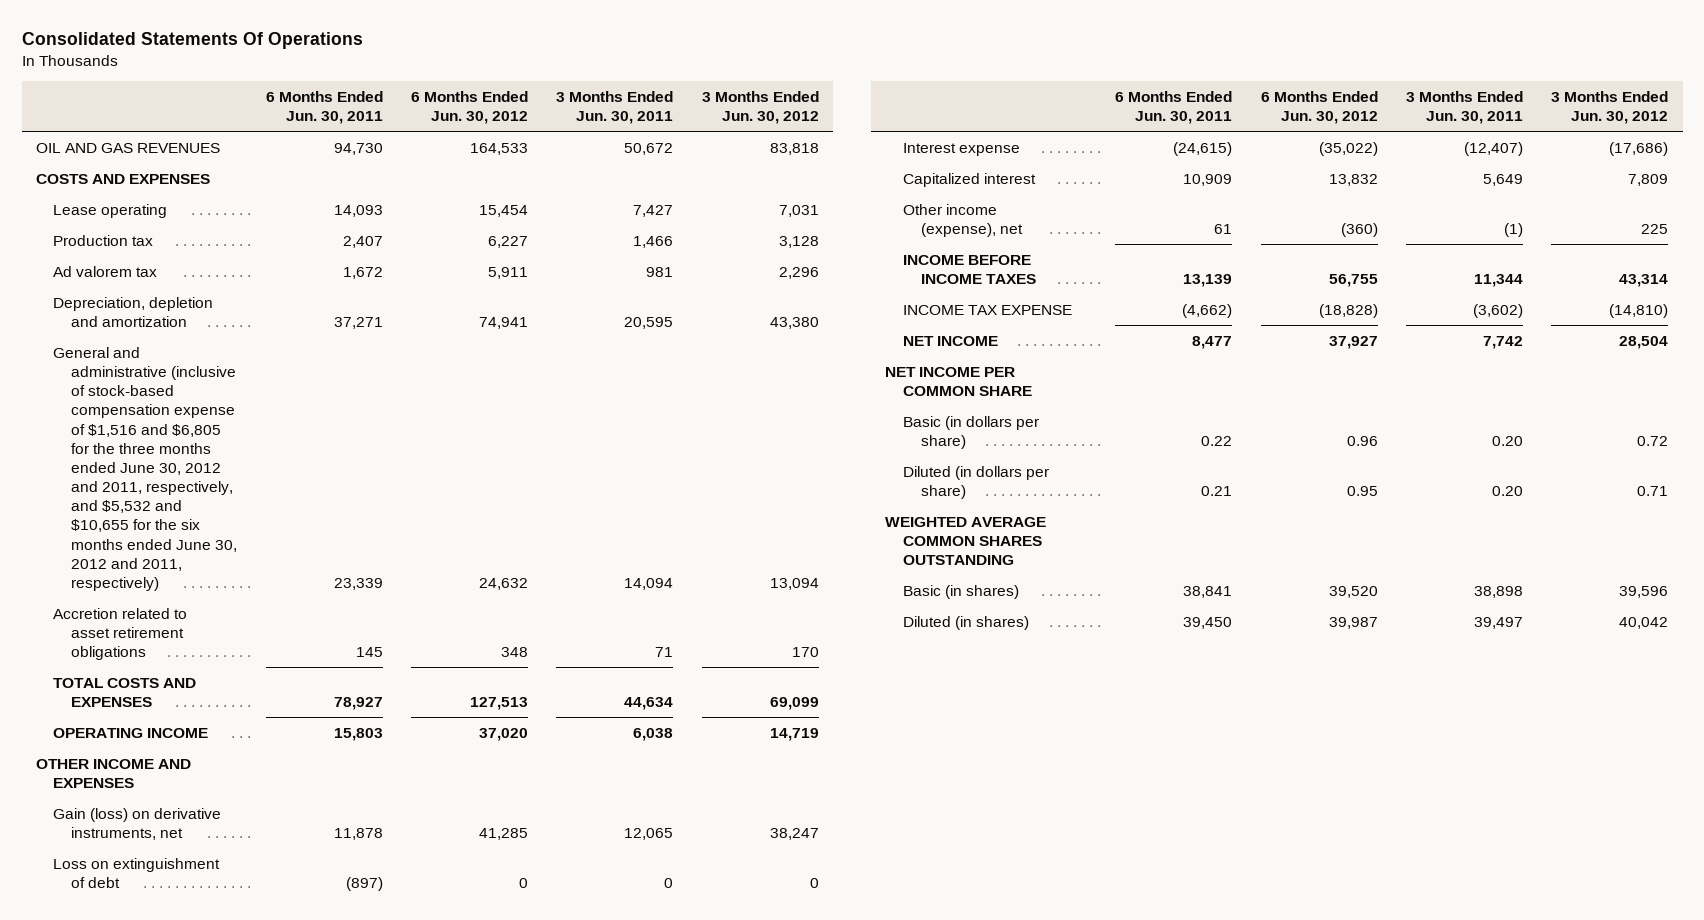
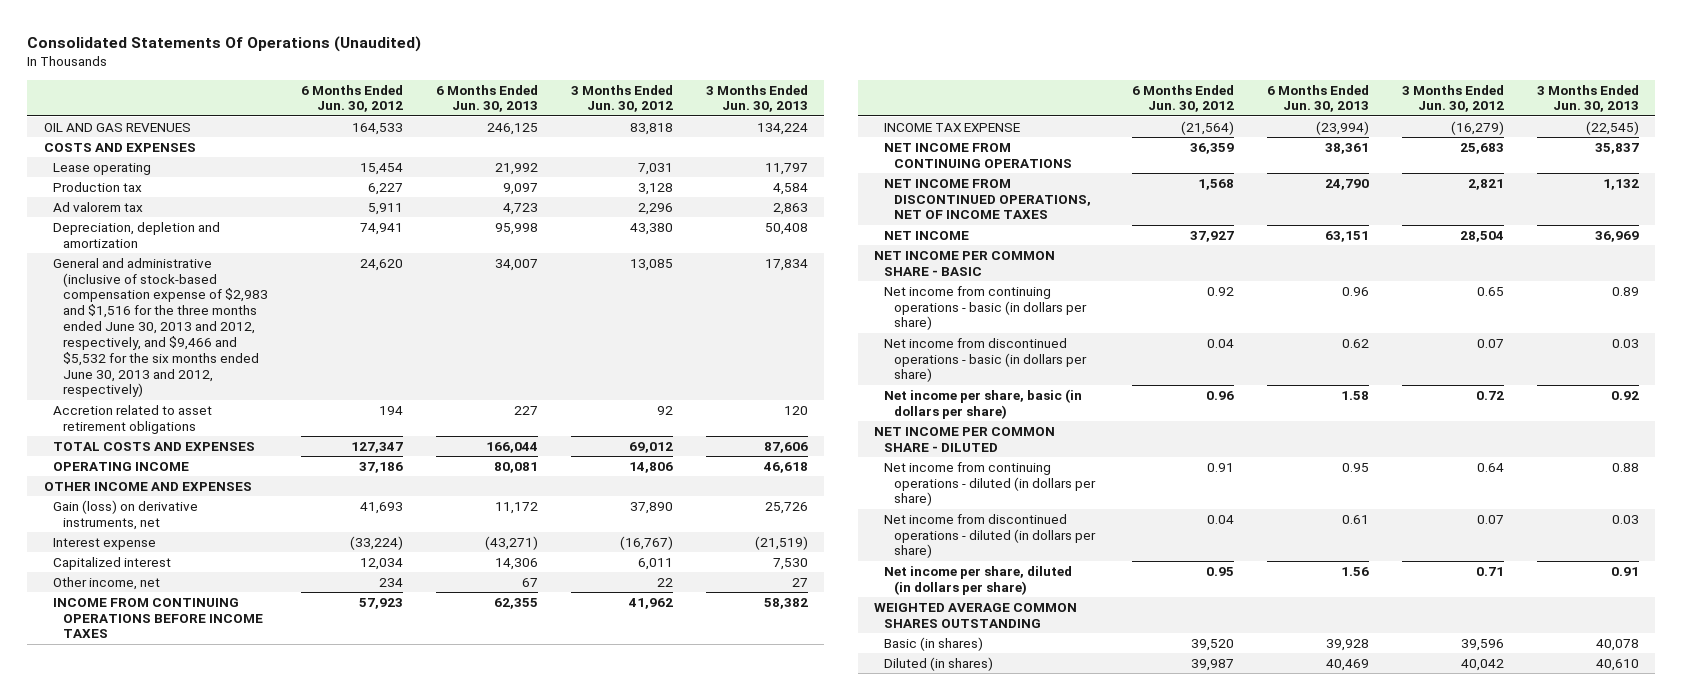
- Consolidated Statements Of Operations
+ Consolidated Statements Of Operations (Unaudited)
- | 6 Months Ended Jun. 30, 2011 | 6 Months Ended Jun. 30, 2012 | 3 Months Ended Jun. 30, 2011 | 3 Months Ended Jun. 30, 2012
+ | 6 Months Ended Jun. 30, 2012 | 6 Months Ended Jun. 30, 2013 | 3 Months Ended Jun. 30, 2012 | 3 Months Ended Jun. 30, 2013
- General and administrative (inclusive of stock-based compensation expense of $1,516 and $6,805 for the three months ended June 30, 2012 and 2011, respectively, and $5,532 and $10,655 for the six months ended June 30, 2012 and 2011, respectively) | 23,339 | 24,632 | 14,094 | 13,094
- Accretion related to asset retirement obligations | 145 | 348 | 71 | 170
- TOTAL COSTS AND EXPENSES | 78,927 | 127,513 | 44,634 | 69,099
- OPERATING INCOME | 15,803 | 37,020 | 6,038 | 14,719
+ General and administrative (inclusive of stock-based compensation expense of $2,983 and $1,516 for the three months ended June 30, 2013 and 2012, respectively, and $9,466 and $5,532 for the six months ended June 30, 2013 and 2012, respectively) | 24,620 | 34,007 | 13,085 | 17,834
+ Accretion related to asset retirement obligations | 194 | 227 | 92 | 120
+ TOTAL COSTS AND EXPENSES | 127,347 | 166,044 | 69,012 | 87,606
+ OPERATING INCOME | 37,186 | 80,081 | 14,806 | 46,618
- Gain (loss) on derivative instruments, net | 11,878 | 41,285 | 12,065 | 38,247
- Loss on extinguishment of debt | (897) | 0 | 0 | 0
- Interest expense | (24,615) | (35,022) | (12,407) | (17,686)
- Capitalized interest | 10,909 | 13,832 | 5,649 | 7,809
- Other income (expense), net | 61 | (360) | (1) | 225
- INCOME BEFORE INCOME TAXES | 13,139 | 56,755 | 11,344 | 43,314
- INCOME TAX EXPENSE | (4,662) | (18,828) | (3,602) | (14,810)
+ Gain (loss) on derivative instruments, net | 41,693 | 11,172 | 37,890 | 25,726
+ Interest expense | (33,224) | (43,271) | (16,767) | (21,519)
+ Capitalized interest | 12,034 | 14,306 | 6,011 | 7,530
+ Other income, net | 234 | 67 | 22 | 27
+ INCOME FROM CONTINUING OPERATIONS BEFORE INCOME TAXES | 57,923 | 62,355 | 41,962 | 58,382
+ INCOME TAX EXPENSE | (21,564) | (23,994) | (16,279) | (22,545)
+ NET INCOME FROM CONTINUING OPERATIONS | 36,359 | 38,361 | 25,683 | 35,837
+ NET INCOME FROM DISCONTINUED OPERATIONS, NET OF INCOME TAXES | 1,568 | 24,790 | 2,821 | 1,132
- NET INCOME PER COMMON SHARE
- Basic (in dollars per share) | 0.22 | 0.96 | 0.20 | 0.72
- Diluted (in dollars per share) | 0.21 | 0.95 | 0.20 | 0.71
+ NET INCOME PER COMMON SHARE - BASIC
+ Net income from continuing operations - basic (in dollars per share) | 0.92 | 0.96 | 0.65 | 0.89
+ Net income from discontinued operations - basic (in dollars per share) | 0.04 | 0.62 | 0.07 | 0.03
+ Net income per share, basic (in dollars per share) | 0.96 | 1.58 | 0.72 | 0.92
+ NET INCOME PER COMMON SHARE - DILUTED
+ Net income from continuing operations - diluted (in dollars per share) | 0.91 | 0.95 | 0.64 | 0.88
+ Net income from discontinued operations - diluted (in dollars per share) | 0.04 | 0.61 | 0.07 | 0.03
+ Net income per share, diluted (in dollars per share) | 0.95 | 1.56 | 0.71 | 0.91

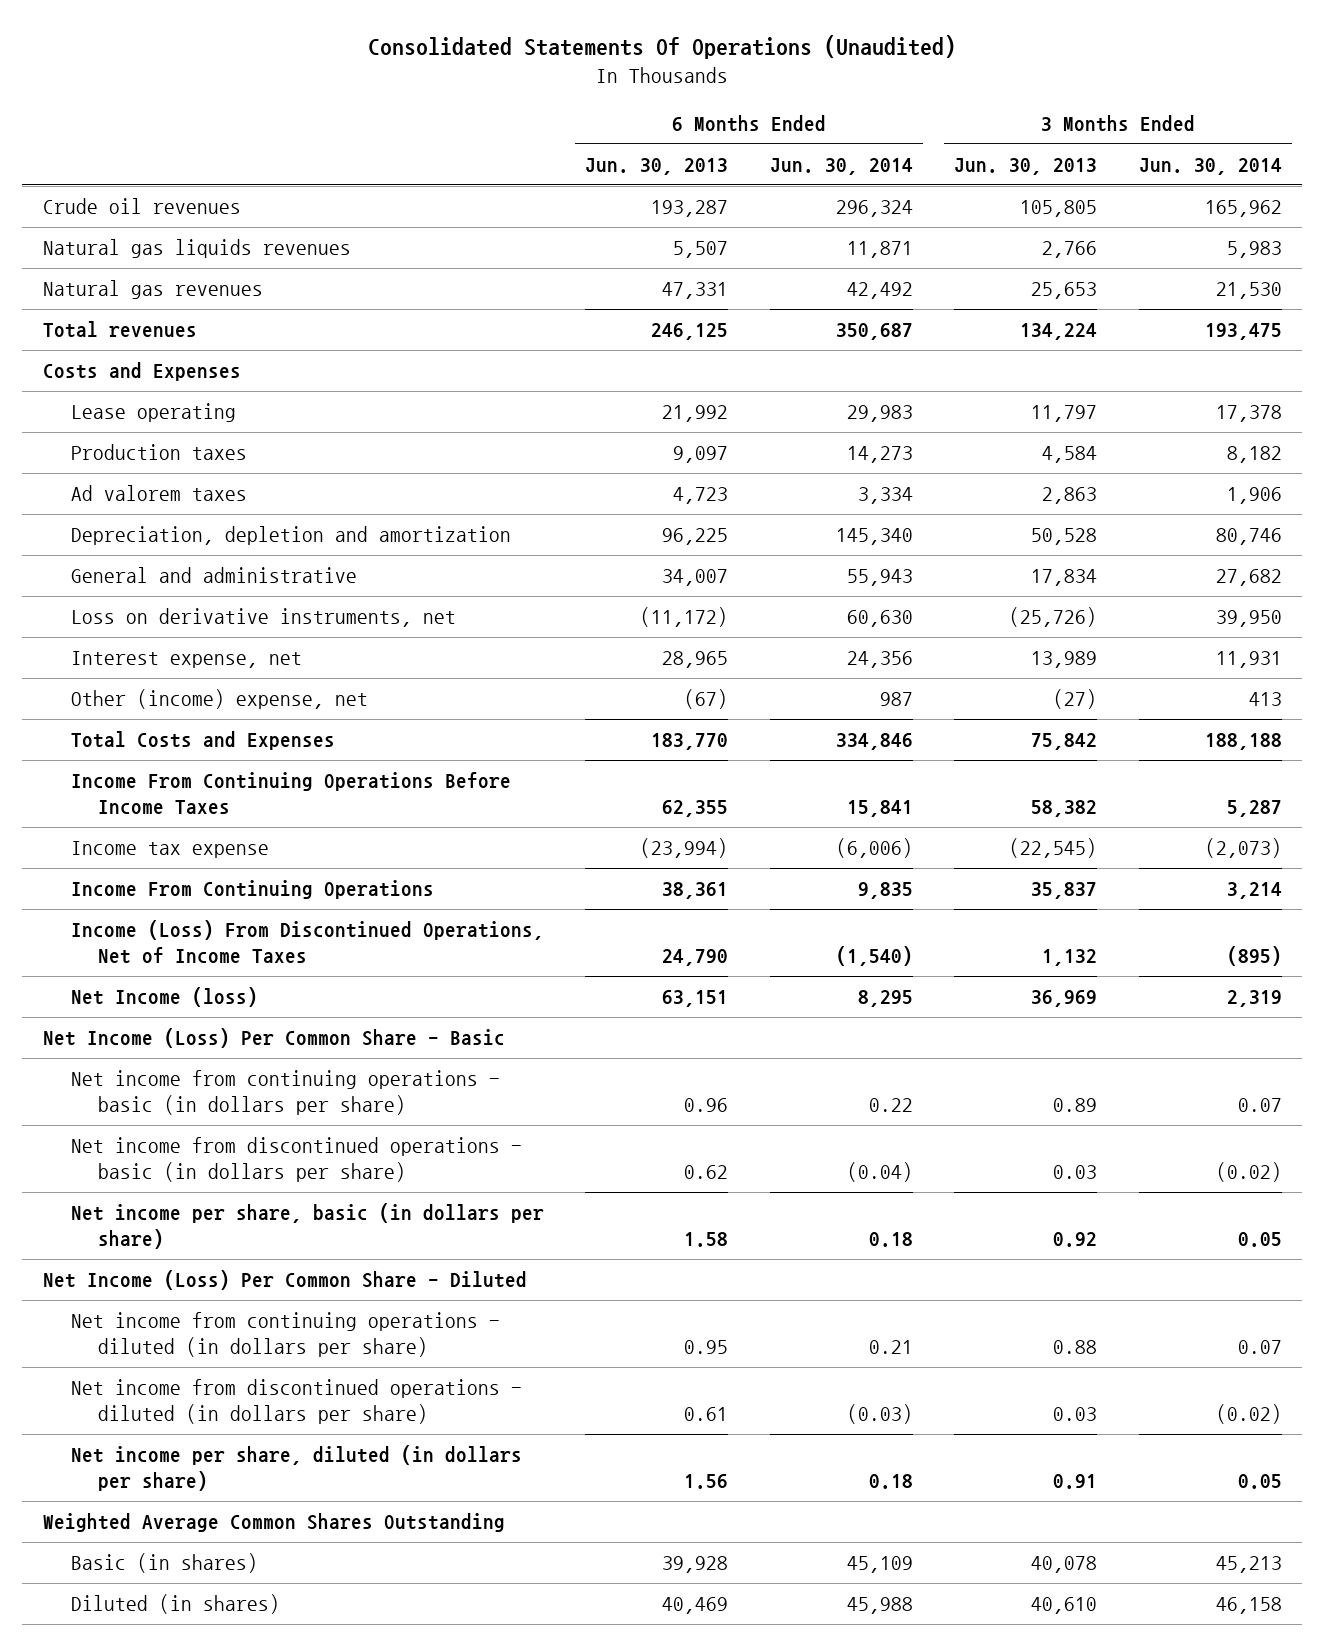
- | 6 Months Ended Jun. 30, 2012 | 6 Months Ended Jun. 30, 2013 | 3 Months Ended Jun. 30, 2012 | 3 Months Ended Jun. 30, 2013
+ | 6 Months Ended Jun. 30, 2013 | 6 Months Ended Jun. 30, 2014 | 3 Months Ended Jun. 30, 2013 | 3 Months Ended Jun. 30, 2014
- OIL AND GAS REVENUES | 164,533 | 246,125 | 83,818 | 134,224
- COSTS AND EXPENSES
+ Crude oil revenues | 193,287 | 296,324 | 105,805 | 165,962
+ Natural gas liquids revenues | 5,507 | 11,871 | 2,766 | 5,983
+ Natural gas revenues | 47,331 | 42,492 | 25,653 | 21,530
+ Total revenues | 246,125 | 350,687 | 134,224 | 193,475
+ Costs and Expenses
- Production tax | 6,227 | 9,097 | 3,128 | 4,584
- Ad valorem tax | 5,911 | 4,723 | 2,296 | 2,863
- Depreciation, depletion and amortization | 74,941 | 95,998 | 43,380 | 50,408
- General and administrative (inclusive of stock-based compensation expense of $2,983 and $1,516 for the three months ended June 30, 2013 and 2012, respectively, and $9,466 and $5,532 for the six months ended June 30, 2013 and 2012, respectively) | 24,620 | 34,007 | 13,085 | 17,834
- Accretion related to asset retirement obligations | 194 | 227 | 92 | 120
- TOTAL COSTS AND EXPENSES | 127,347 | 166,044 | 69,012 | 87,606
- OPERATING INCOME | 37,186 | 80,081 | 14,806 | 46,618
- OTHER INCOME AND EXPENSES
- Gain (loss) on derivative instruments, net | 41,693 | 11,172 | 37,890 | 25,726
- Interest expense | (33,224) | (43,271) | (16,767) | (21,519)
- Capitalized interest | 12,034 | 14,306 | 6,011 | 7,530
- Other income, net | 234 | 67 | 22 | 27
- INCOME FROM CONTINUING OPERATIONS BEFORE INCOME TAXES | 57,923 | 62,355 | 41,962 | 58,382
- INCOME TAX EXPENSE | (21,564) | (23,994) | (16,279) | (22,545)
- NET INCOME FROM CONTINUING OPERATIONS | 36,359 | 38,361 | 25,683 | 35,837
- NET INCOME FROM DISCONTINUED OPERATIONS, NET OF INCOME TAXES | 1,568 | 24,790 | 2,821 | 1,132
- NET INCOME | 37,927 | 63,151 | 28,504 | 36,969
- NET INCOME PER COMMON SHARE - BASIC
+ Production taxes | 9,097 | 14,273 | 4,584 | 8,182
+ Ad valorem taxes | 4,723 | 3,334 | 2,863 | 1,906
+ Depreciation, depletion and amortization | 96,225 | 145,340 | 50,528 | 80,746
+ General and administrative | 34,007 | 55,943 | 17,834 | 27,682
+ Loss on derivative instruments, net | (11,172) | 60,630 | (25,726) | 39,950
+ Interest expense, net | 28,965 | 24,356 | 13,989 | 11,931
+ Other (income) expense, net | (67) | 987 | (27) | 413
+ Total Costs and Expenses | 183,770 | 334,846 | 75,842 | 188,188
+ Income From Continuing Operations Before Income Taxes | 62,355 | 15,841 | 58,382 | 5,287
+ Income tax expense | (23,994) | (6,006) | (22,545) | (2,073)
+ Income From Continuing Operations | 38,361 | 9,835 | 35,837 | 3,214
+ Income (Loss) From Discontinued Operations, Net of Income Taxes | 24,790 | (1,540) | 1,132 | (895)
+ Net Income (loss) | 63,151 | 8,295 | 36,969 | 2,319
+ Net Income (Loss) Per Common Share - Basic
- NET INCOME PER COMMON SHARE - DILUTED
+ Net Income (Loss) Per Common Share - Diluted
- WEIGHTED AVERAGE COMMON SHARES OUTSTANDING
+ Weighted Average Common Shares Outstanding

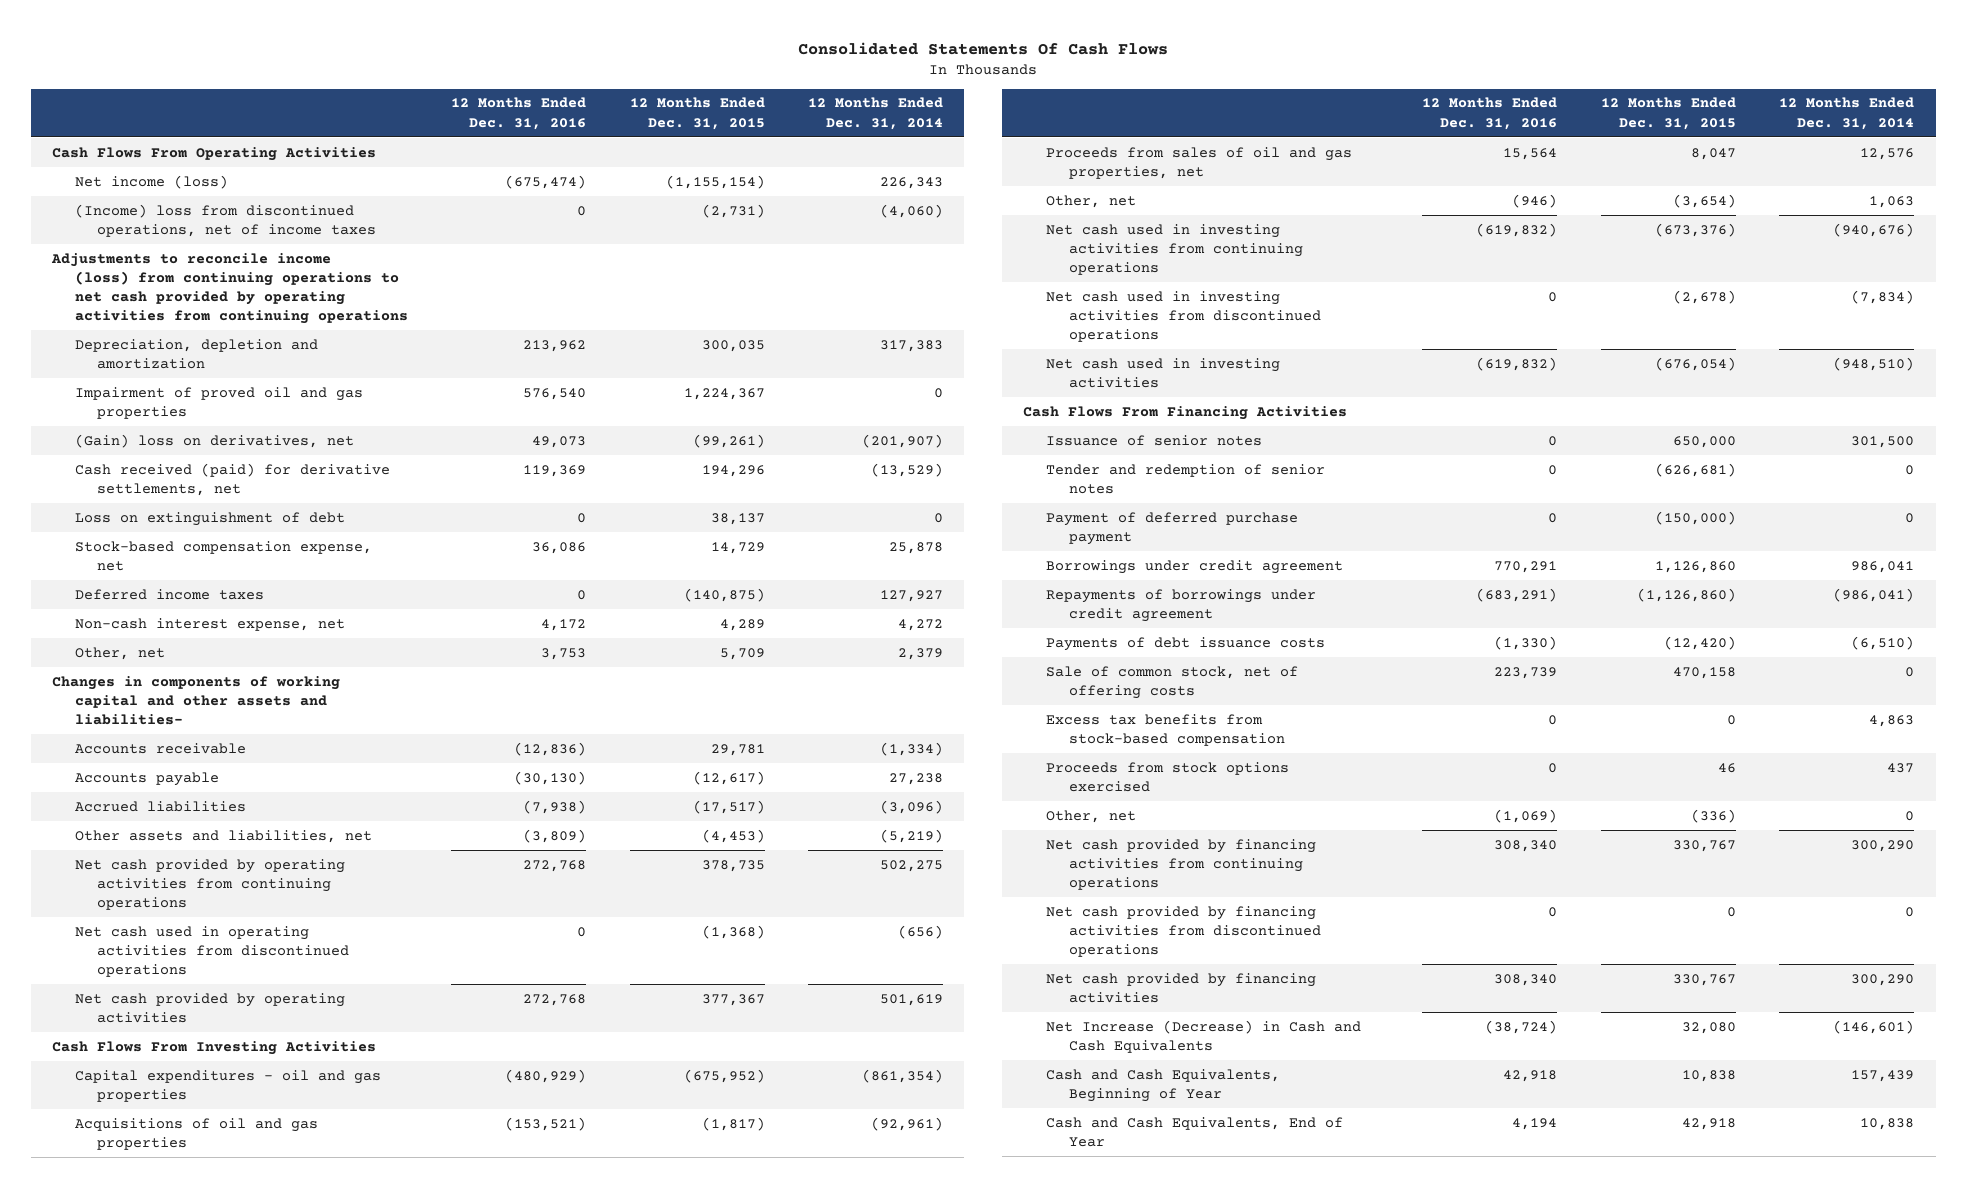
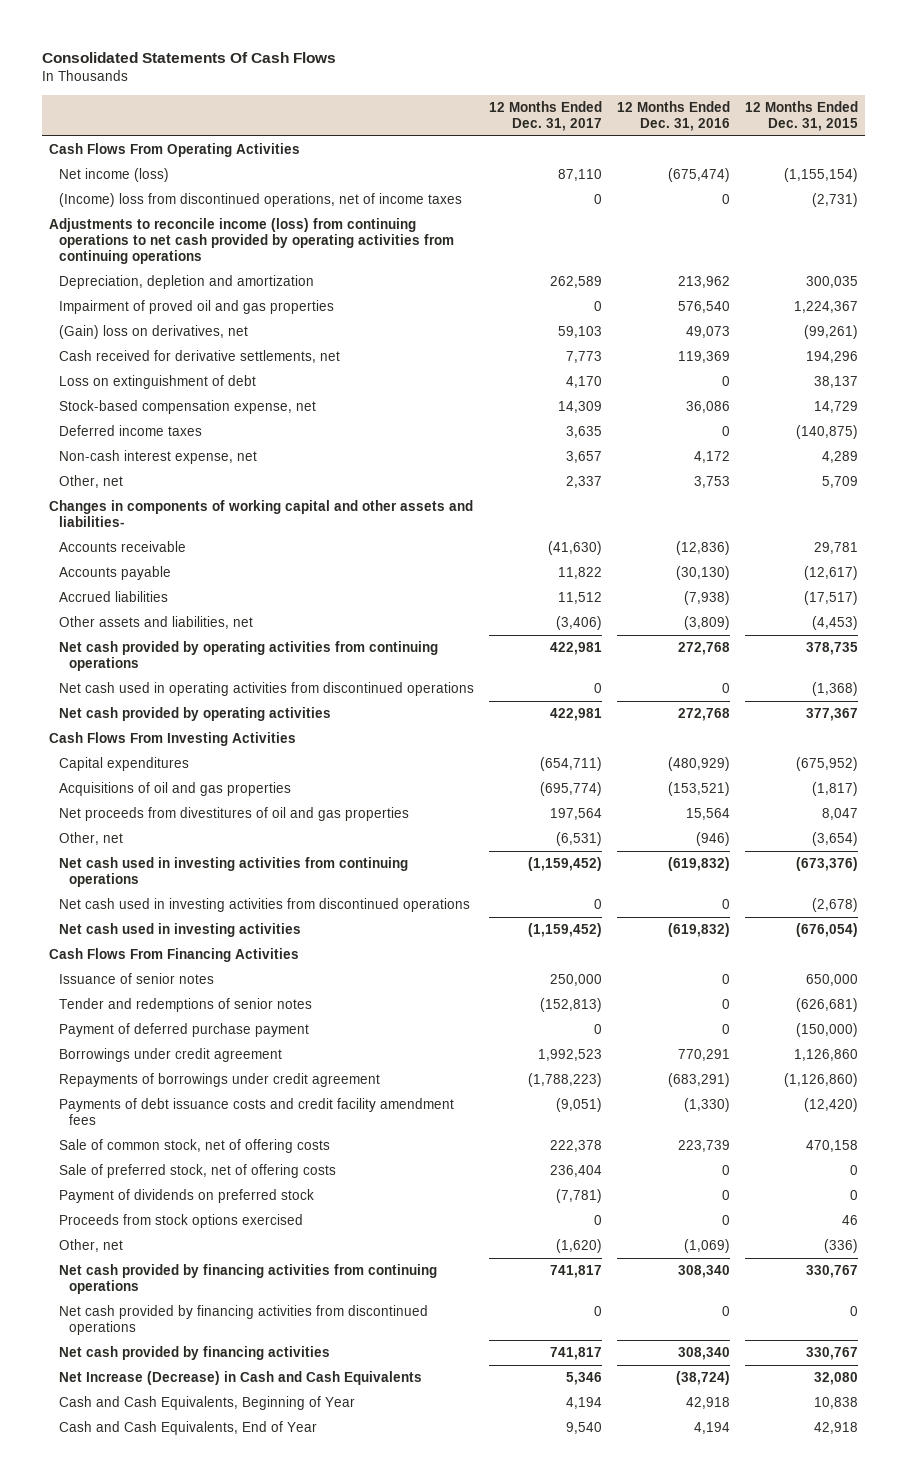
- | 12 Months Ended Dec. 31, 2016 | 12 Months Ended Dec. 31, 2015 | 12 Months Ended Dec. 31, 2014
+ | 12 Months Ended Dec. 31, 2017 | 12 Months Ended Dec. 31, 2016 | 12 Months Ended Dec. 31, 2015
- Cash received (paid) for derivative settlements, net | 119,369 | 194,296 | (13,529)
+ Cash received for derivative settlements, net | 7,773 | 119,369 | 194,296
- Capital expenditures - oil and gas properties | (480,929) | (675,952) | (861,354)
+ Capital expenditures | (654,711) | (480,929) | (675,952)
- Proceeds from sales of oil and gas properties, net | 15,564 | 8,047 | 12,576
+ Net proceeds from divestitures of oil and gas properties | 197,564 | 15,564 | 8,047
- Tender and redemption of senior notes | 0 | (626,681) | 0
+ Tender and redemptions of senior notes | (152,813) | 0 | (626,681)
- Payments of debt issuance costs | (1,330) | (12,420) | (6,510)
+ Payments of debt issuance costs and credit facility amendment fees | (9,051) | (1,330) | (12,420)
- Excess tax benefits from stock-based compensation | 0 | 0 | 4,863
+ Sale of preferred stock, net of offering costs | 236,404 | 0 | 0
+ Payment of dividends on preferred stock | (7,781) | 0 | 0

